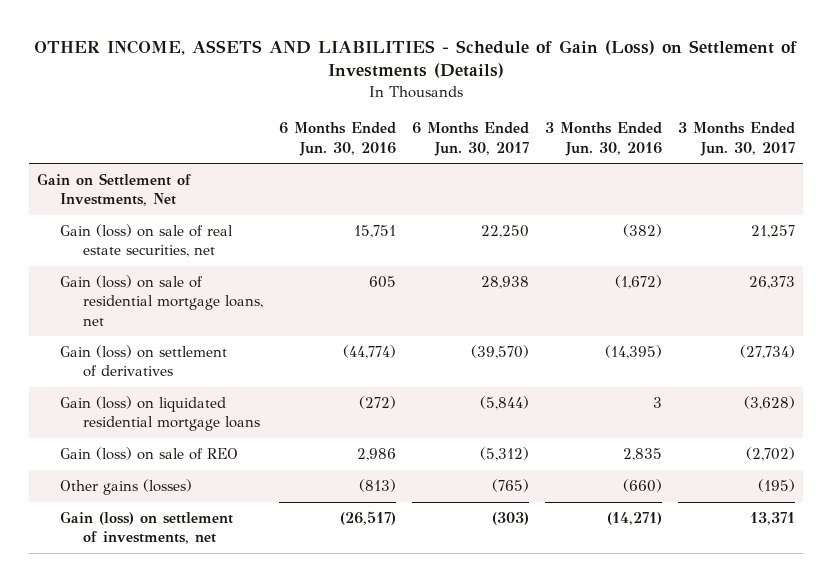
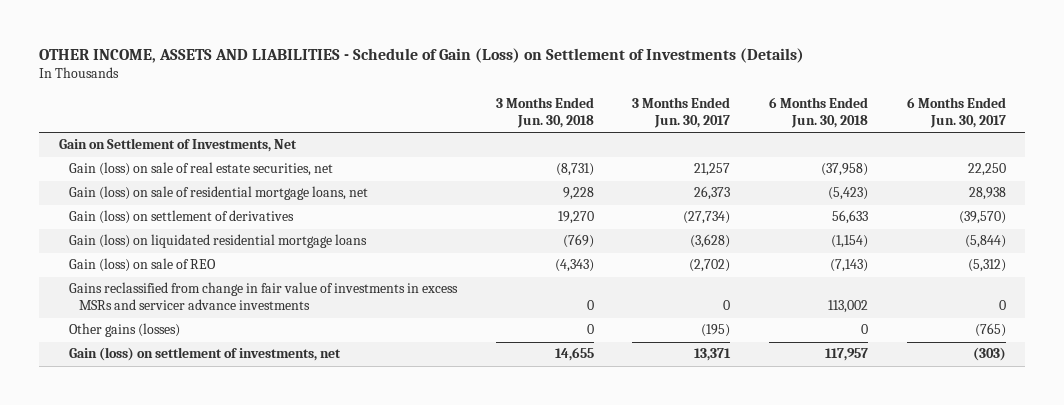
- | 6 Months Ended Jun. 30, 2016 | 6 Months Ended Jun. 30, 2017 | 3 Months Ended Jun. 30, 2016 | 3 Months Ended Jun. 30, 2017
+ | 3 Months Ended Jun. 30, 2018 | 3 Months Ended Jun. 30, 2017 | 6 Months Ended Jun. 30, 2018 | 6 Months Ended Jun. 30, 2017
+ Gains reclassified from change in fair value of investments in excess MSRs and servicer advance investments | 0 | 0 | 113,002 | 0

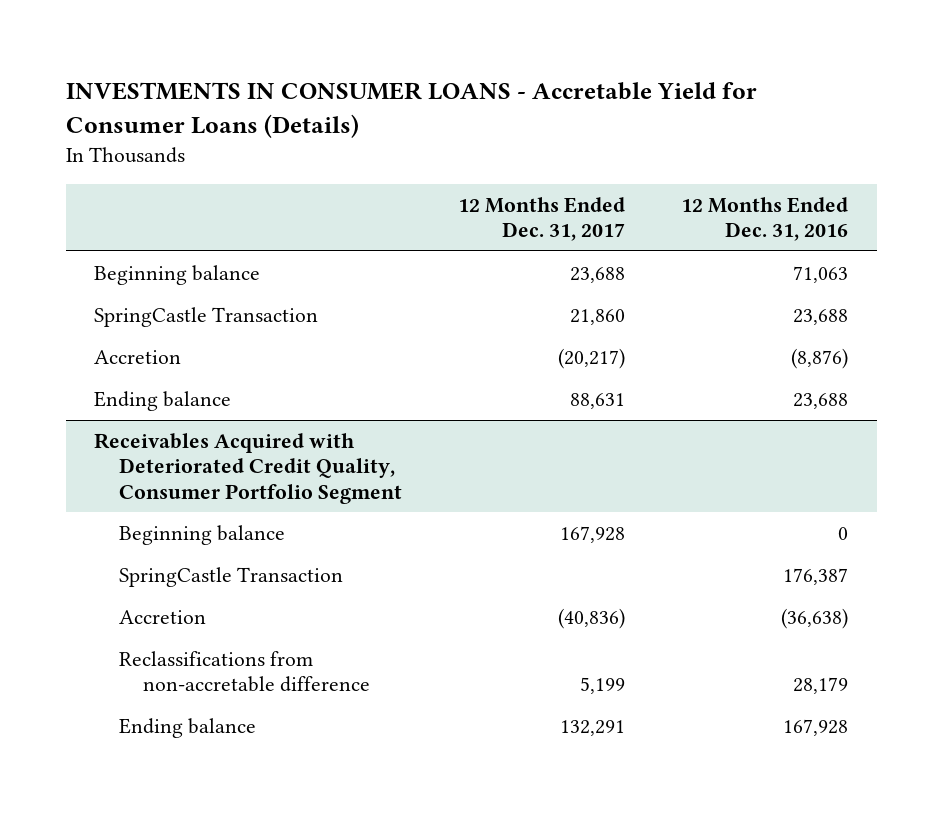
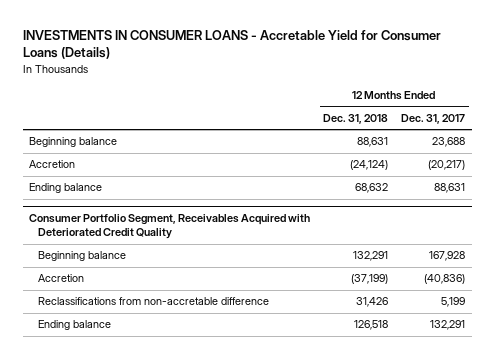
- | 12 Months Ended Dec. 31, 2017 | 12 Months Ended Dec. 31, 2016
+ | 12 Months Ended Dec. 31, 2018 | 12 Months Ended Dec. 31, 2017
- SpringCastle Transaction | 21,860 | 23,688
- Receivables Acquired with Deteriorated Credit Quality, Consumer Portfolio Segment
+ Consumer Portfolio Segment, Receivables Acquired with Deteriorated Credit Quality
- SpringCastle Transaction | | 176,387

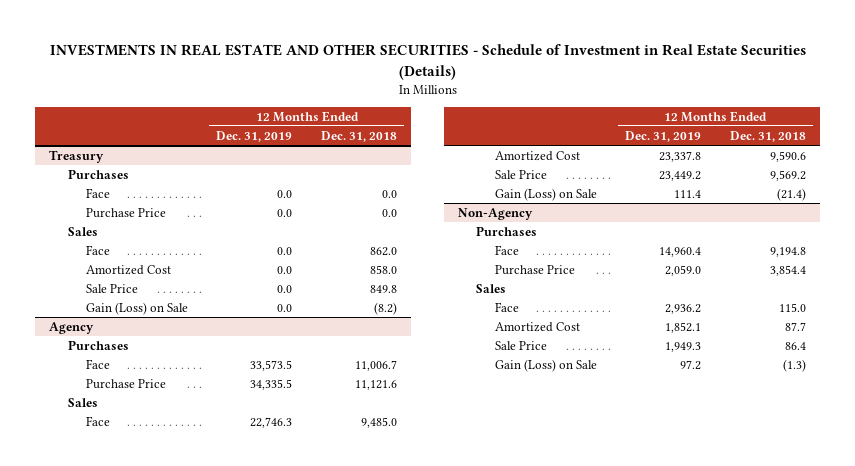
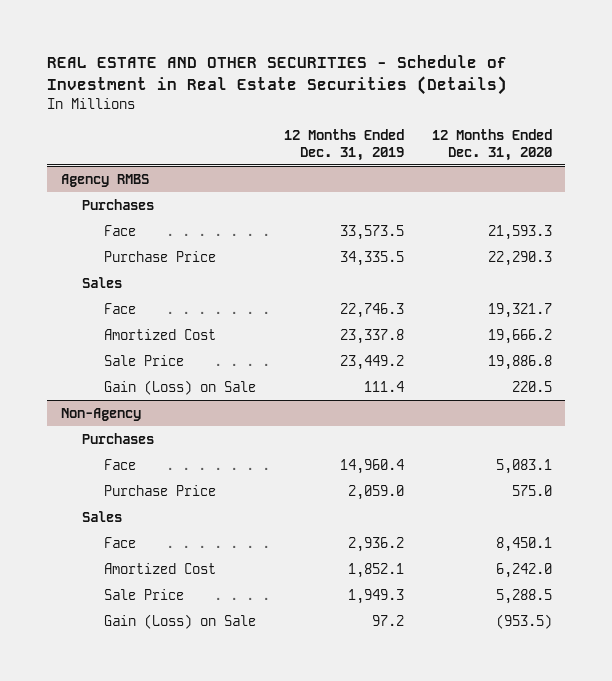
- INVESTMENTS IN REAL ESTATE AND OTHER SECURITIES - Schedule of Investment in Real Estate Securities (Details)
+ REAL ESTATE AND OTHER SECURITIES - Schedule of Investment in Real Estate Securities (Details)
- | 12 Months Ended Dec. 31, 2019 | 12 Months Ended Dec. 31, 2018
+ | 12 Months Ended Dec. 31, 2019 | 12 Months Ended Dec. 31, 2020
- Treasury
- Purchases
- Face | 0.0 | 0.0
- Purchase Price | 0.0 | 0.0
- Sales
- Face | 0.0 | 862.0
- Amortized Cost | 0.0 | 858.0
- Sale Price | 0.0 | 849.8
- Gain (Loss) on Sale | 0.0 | (8.2)
- Agency
+ Agency RMBS

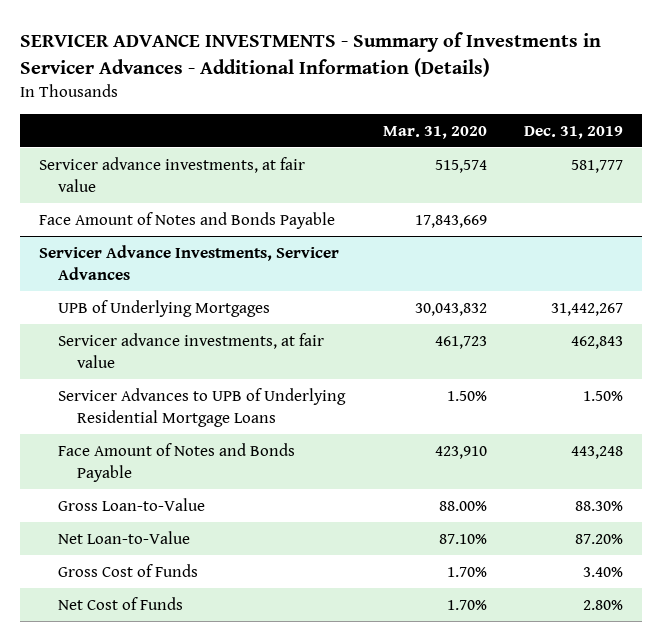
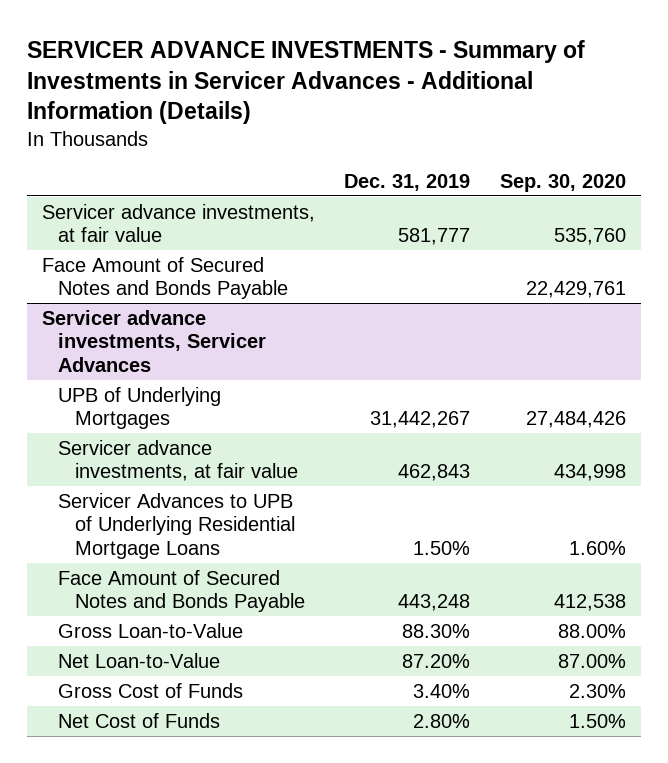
- | Mar. 31, 2020 | Dec. 31, 2019
+ | Dec. 31, 2019 | Sep. 30, 2020
- Face Amount of Notes and Bonds Payable | 17,843,669 |
- Servicer Advance Investments, Servicer Advances
+ Face Amount of Secured Notes and Bonds Payable | | 22,429,761
+ Servicer advance investments, Servicer Advances
- Face Amount of Notes and Bonds Payable | 423,910 | 443,248
+ Face Amount of Secured Notes and Bonds Payable | 443,248 | 412,538

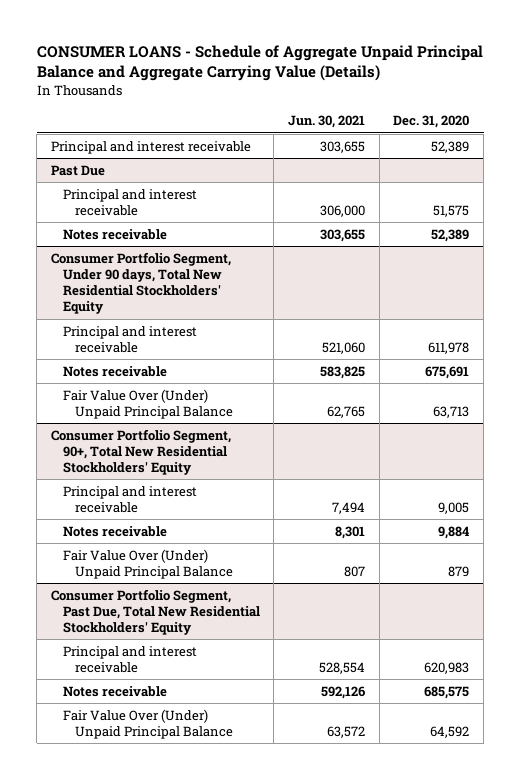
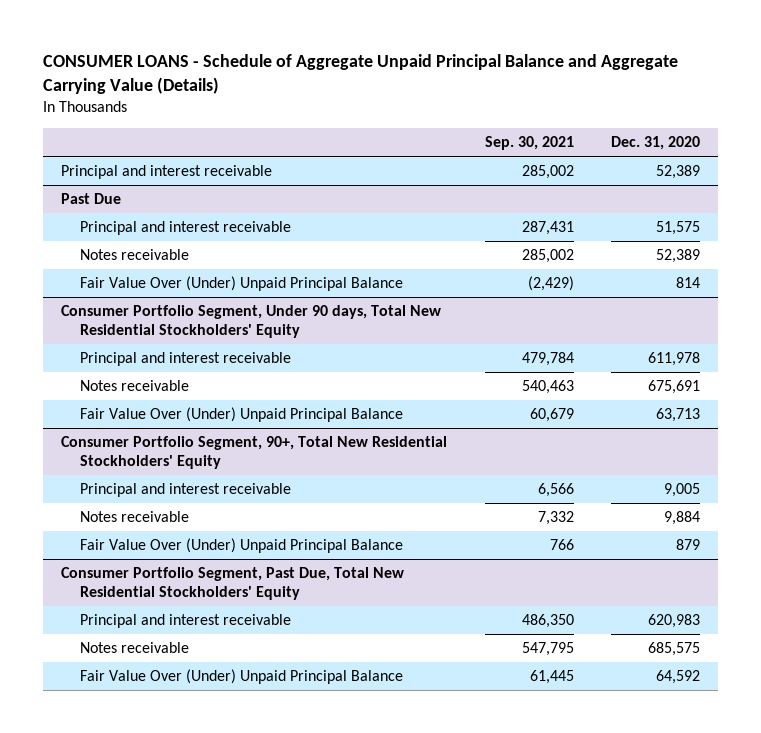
- | Jun. 30, 2021 | Dec. 31, 2020
+ | Sep. 30, 2021 | Dec. 31, 2020
@ Past Due
+ Fair Value Over (Under) Unpaid Principal Balance | (2,429) | 814

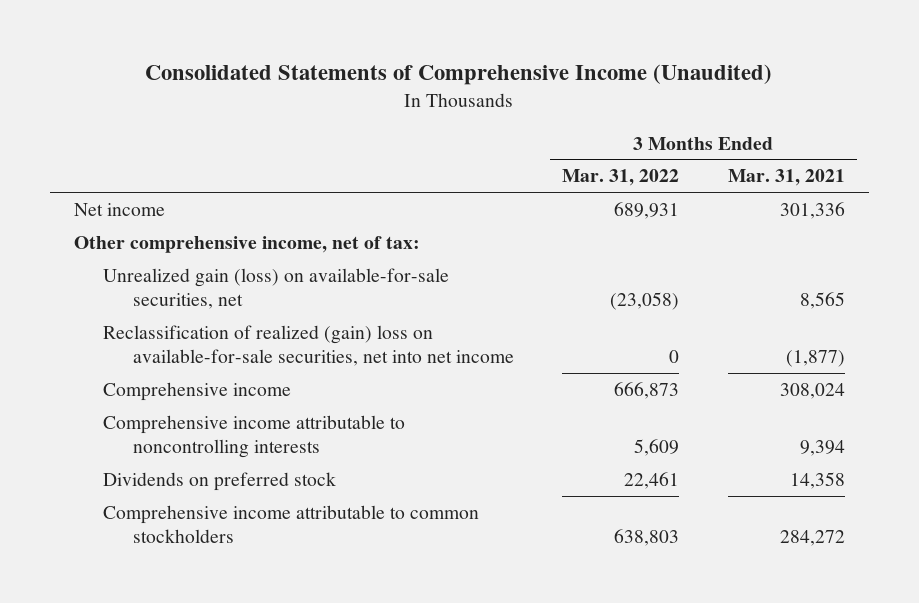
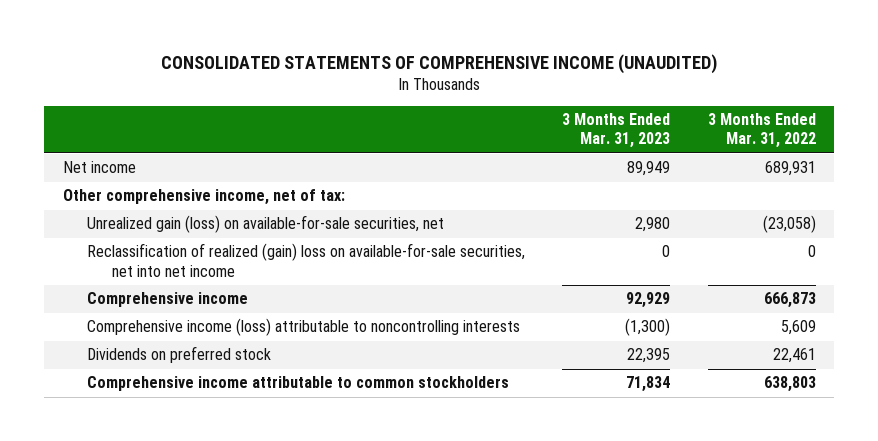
- Consolidated Statements of Comprehensive Income (Unaudited)
+ CONSOLIDATED STATEMENTS OF COMPREHENSIVE INCOME (UNAUDITED)
- | 3 Months Ended Mar. 31, 2022 | 3 Months Ended Mar. 31, 2021
+ | 3 Months Ended Mar. 31, 2023 | 3 Months Ended Mar. 31, 2022
- Comprehensive income attributable to noncontrolling interests | 5,609 | 9,394
+ Comprehensive income (loss) attributable to noncontrolling interests | (1,300) | 5,609

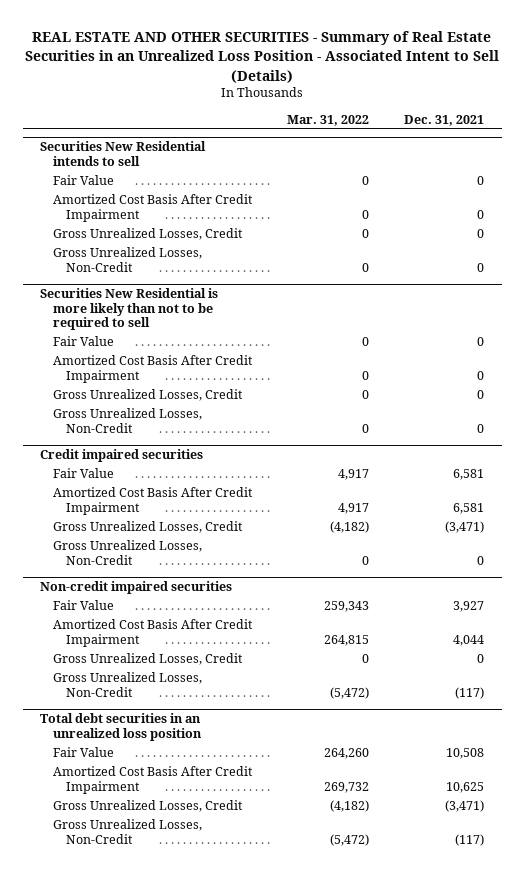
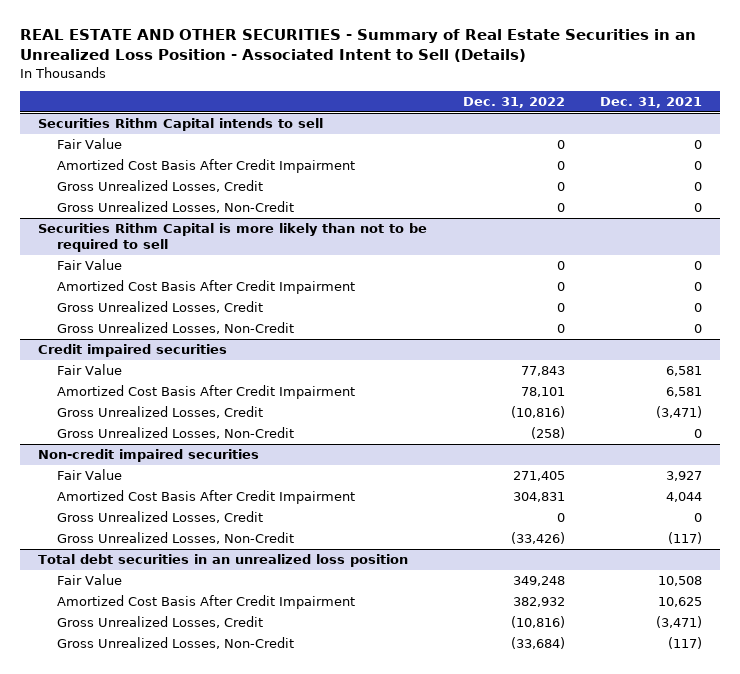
- | Mar. 31, 2022 | Dec. 31, 2021
+ | Dec. 31, 2022 | Dec. 31, 2021
- Securities New Residential intends to sell
+ Securities Rithm Capital intends to sell
- Securities New Residential is more likely than not to be required to sell
+ Securities Rithm Capital is more likely than not to be required to sell

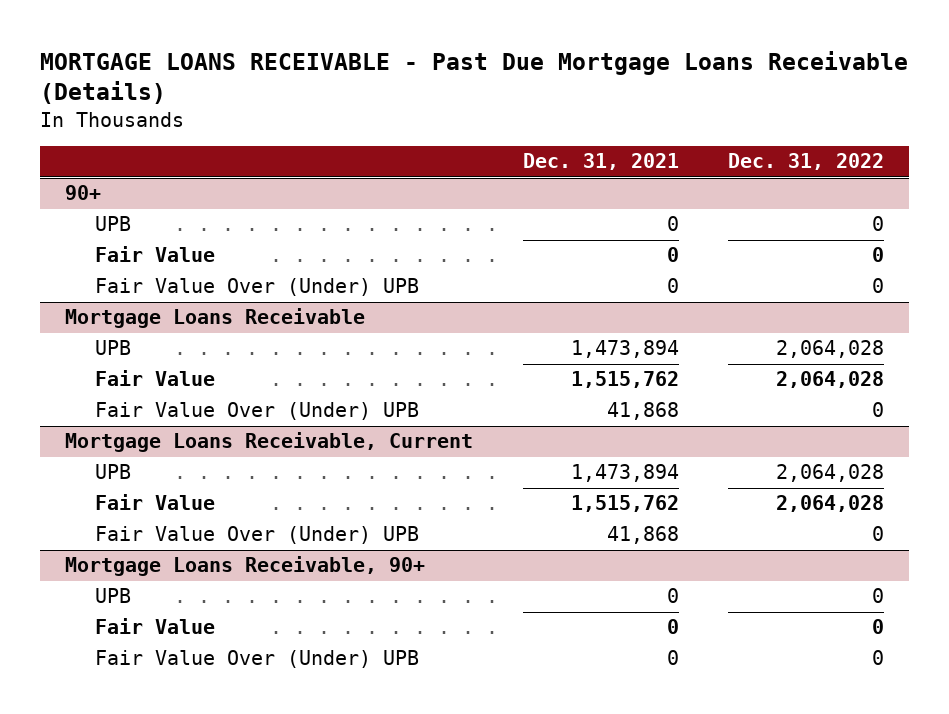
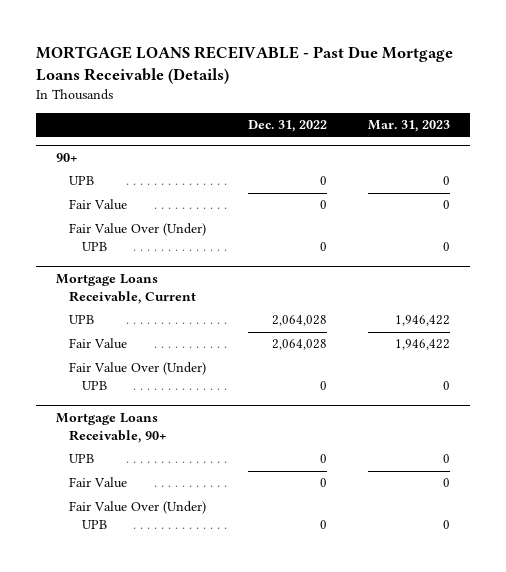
- | Dec. 31, 2021 | Dec. 31, 2022
+ | Dec. 31, 2022 | Mar. 31, 2023
- Mortgage Loans Receivable
- UPB | 1,473,894 | 2,064,028
- Fair Value | 1,515,762 | 2,064,028
- Fair Value Over (Under) UPB | 41,868 | 0

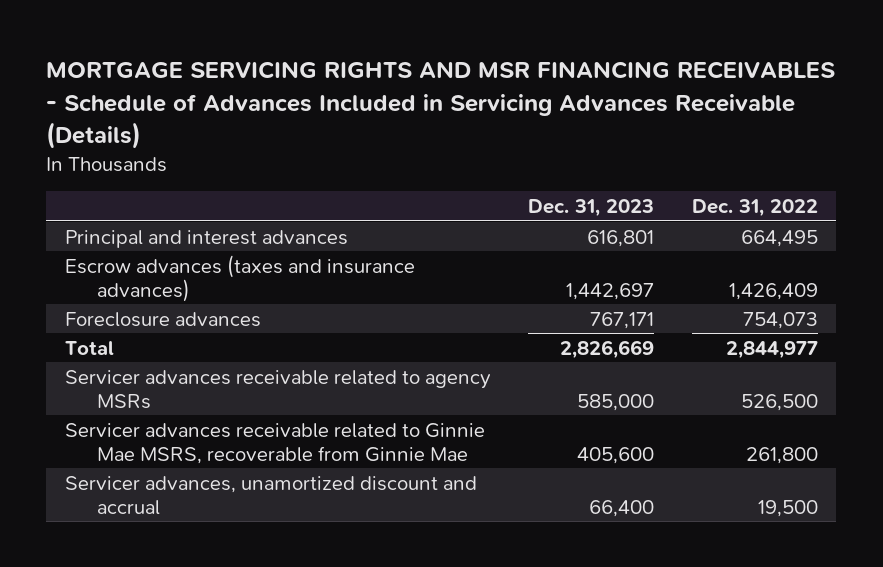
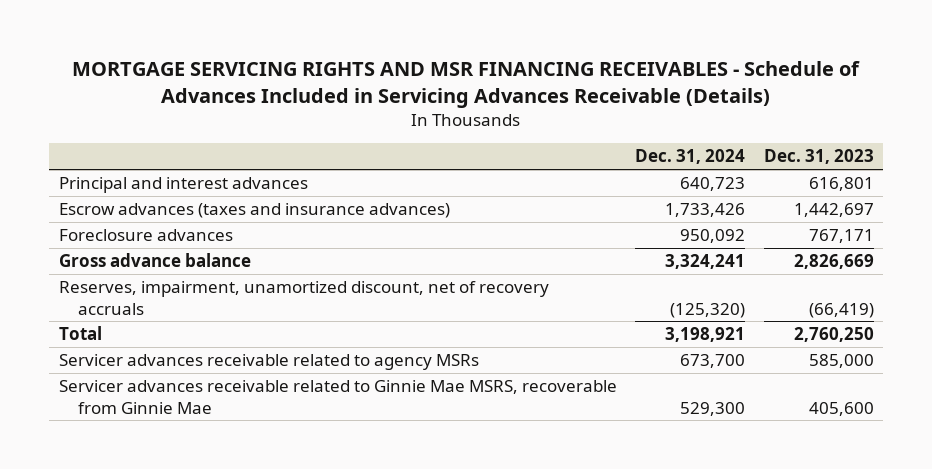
- | Dec. 31, 2023 | Dec. 31, 2022
+ | Dec. 31, 2024 | Dec. 31, 2023
- Total | 2,826,669 | 2,844,977
+ Gross advance balance | 3,324,241 | 2,826,669
+ Reserves, impairment, unamortized discount, net of recovery accruals | (125,320) | (66,419)
+ Total | 3,198,921 | 2,760,250
- Servicer advances, unamortized discount and accrual | 66,400 | 19,500

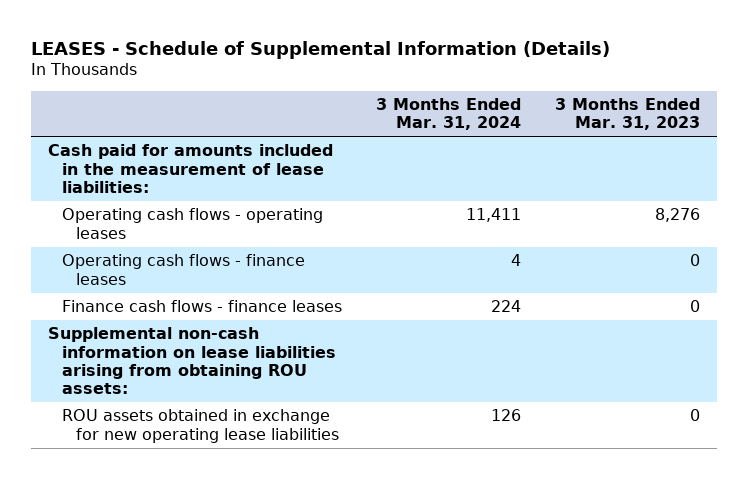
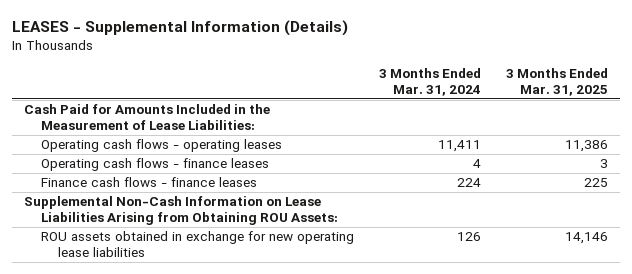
- LEASES - Schedule of Supplemental Information (Details)
+ LEASES - Supplemental Information (Details)
- | 3 Months Ended Mar. 31, 2024 | 3 Months Ended Mar. 31, 2023
+ | 3 Months Ended Mar. 31, 2024 | 3 Months Ended Mar. 31, 2025
- Cash paid for amounts included in the measurement of lease liabilities:
+ Cash Paid for Amounts Included in the Measurement of Lease Liabilities:
- Supplemental non-cash information on lease liabilities arising from obtaining ROU assets:
+ Supplemental Non-Cash Information on Lease Liabilities Arising from Obtaining ROU Assets:

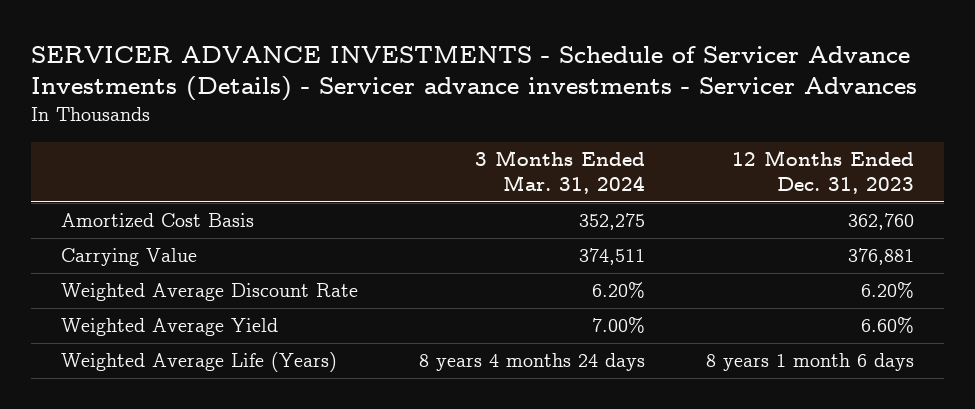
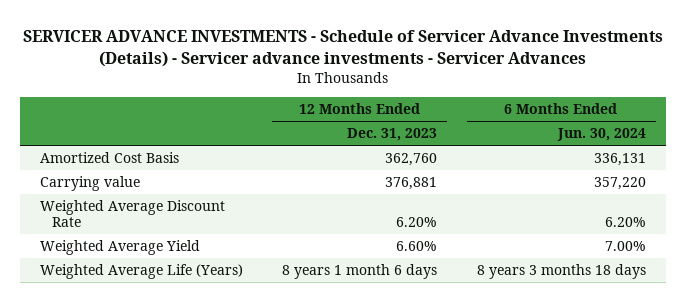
- | 3 Months Ended Mar. 31, 2024 | 12 Months Ended Dec. 31, 2023
+ | 12 Months Ended Dec. 31, 2023 | 6 Months Ended Jun. 30, 2024
- Carrying Value | 374,511 | 376,881
+ Carrying value | 376,881 | 357,220

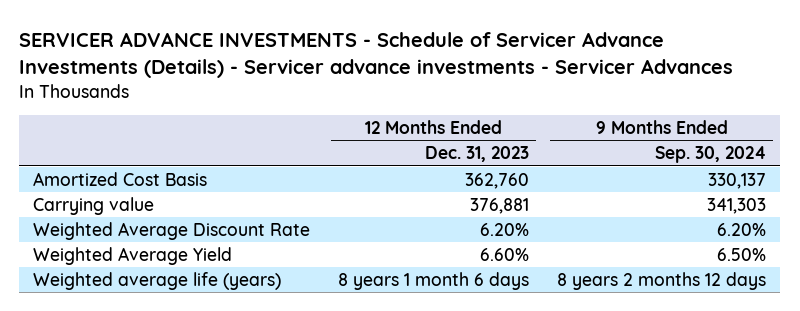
- | 12 Months Ended Dec. 31, 2023 | 6 Months Ended Jun. 30, 2024
+ | 12 Months Ended Dec. 31, 2023 | 9 Months Ended Sep. 30, 2024
- Weighted Average Life (Years) | 8 years 1 month 6 days | 8 years 3 months 18 days
+ Weighted average life (years) | 8 years 1 month 6 days | 8 years 2 months 12 days

